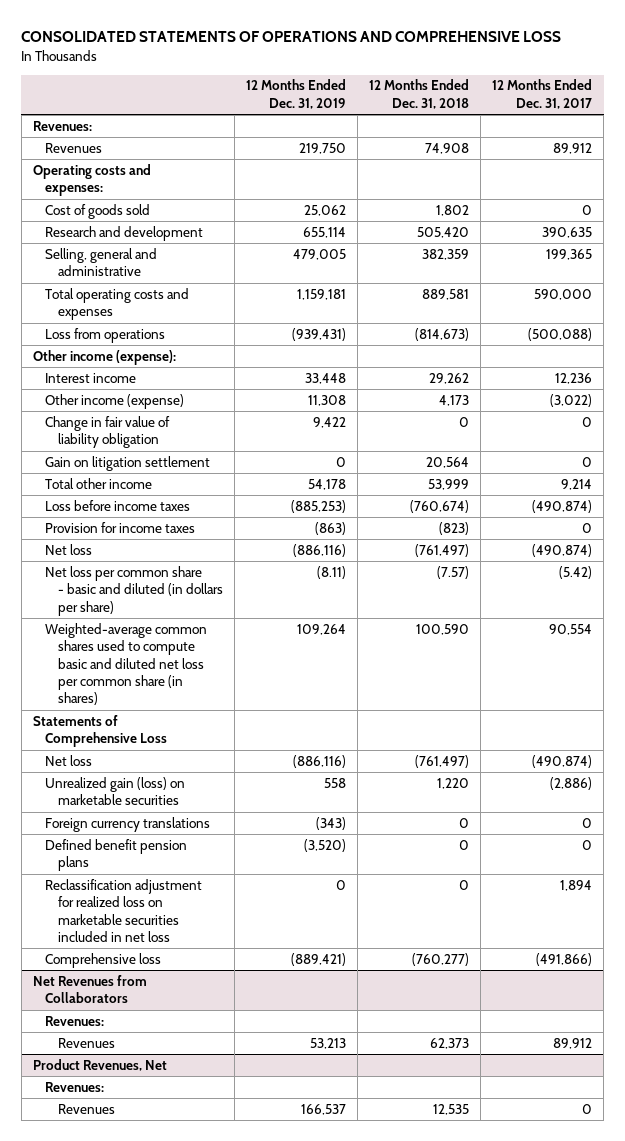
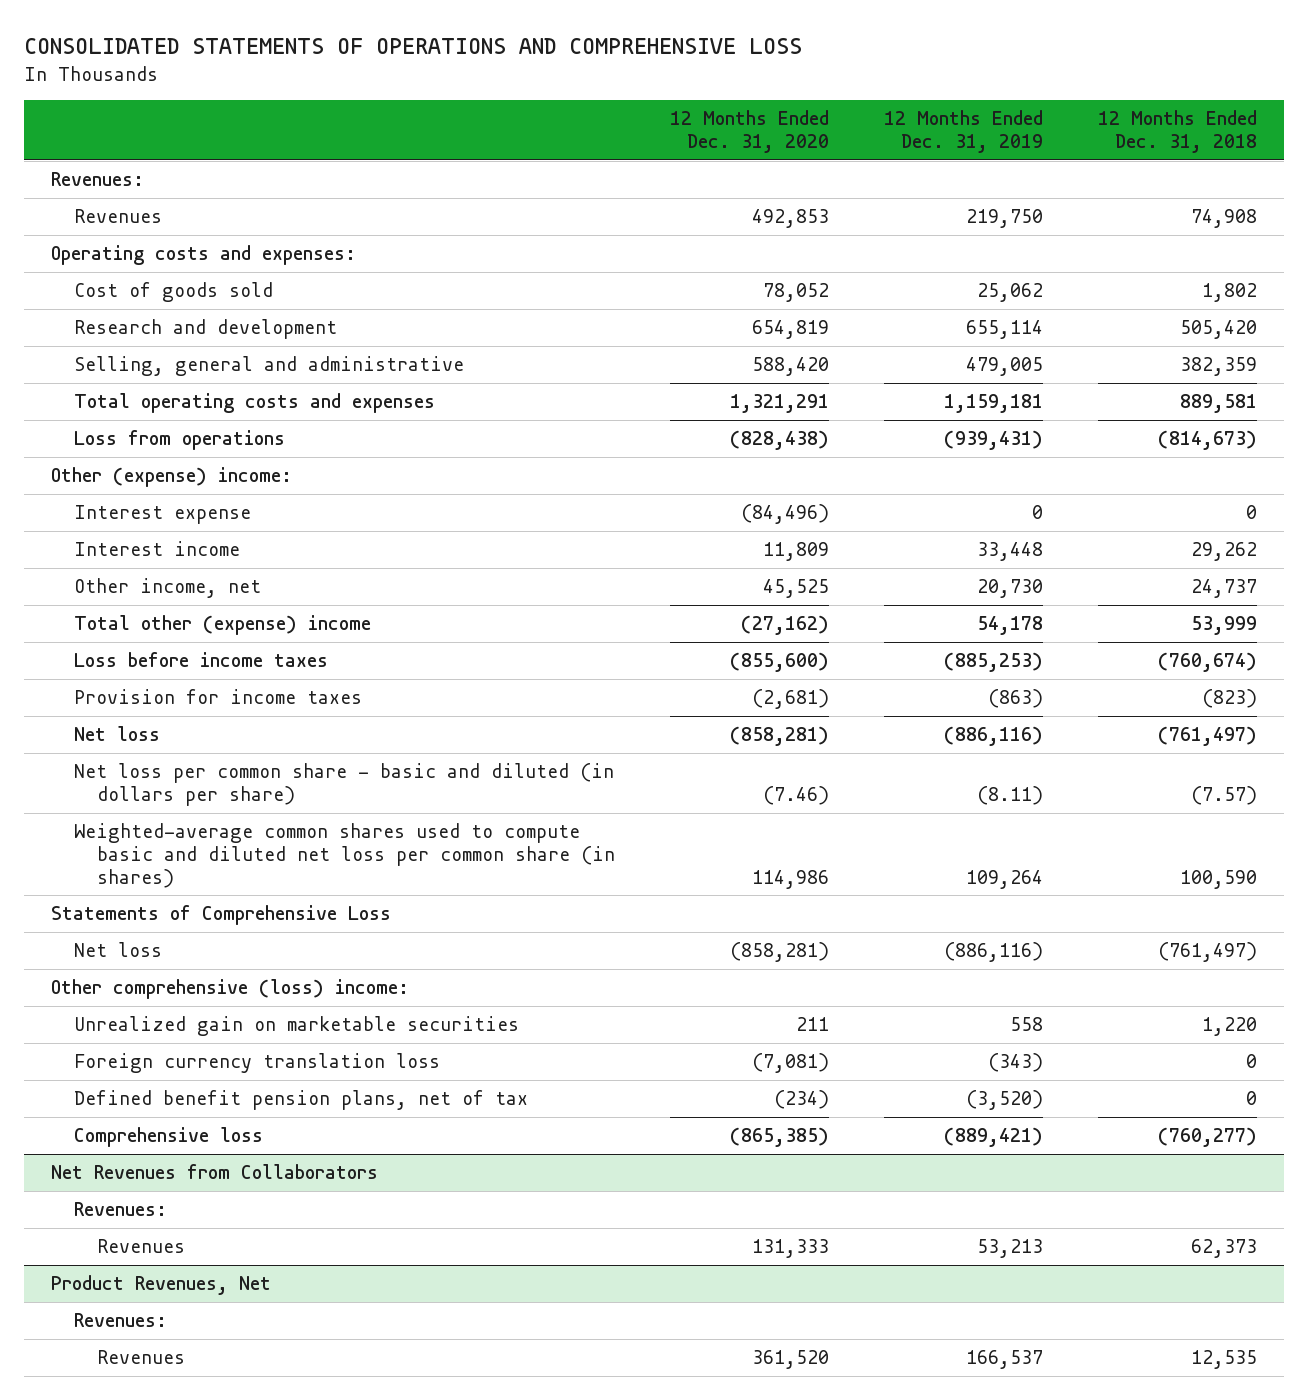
- | 12 Months Ended Dec. 31, 2019 | 12 Months Ended Dec. 31, 2018 | 12 Months Ended Dec. 31, 2017
+ | 12 Months Ended Dec. 31, 2020 | 12 Months Ended Dec. 31, 2019 | 12 Months Ended Dec. 31, 2018
- Other income (expense):
+ Other (expense) income:
+ Interest expense | (84,496) | 0 | 0
- Other income (expense) | 11,308 | 4,173 | (3,022)
- Change in fair value of liability obligation | 9,422 | 0 | 0
- Gain on litigation settlement | 0 | 20,564 | 0
- Total other income | 54,178 | 53,999 | 9,214
+ Other income, net | 45,525 | 20,730 | 24,737
+ Total other (expense) income | (27,162) | 54,178 | 53,999
- Unrealized gain (loss) on marketable securities | 558 | 1,220 | (2,886)
- Foreign currency translations | (343) | 0 | 0
- Defined benefit pension plans | (3,520) | 0 | 0
- Reclassification adjustment for realized loss on marketable securities included in net loss | 0 | 0 | 1,894
+ Other comprehensive (loss) income:
+ Unrealized gain on marketable securities | 211 | 558 | 1,220
+ Foreign currency translation loss | (7,081) | (343) | 0
+ Defined benefit pension plans, net of tax | (234) | (3,520) | 0

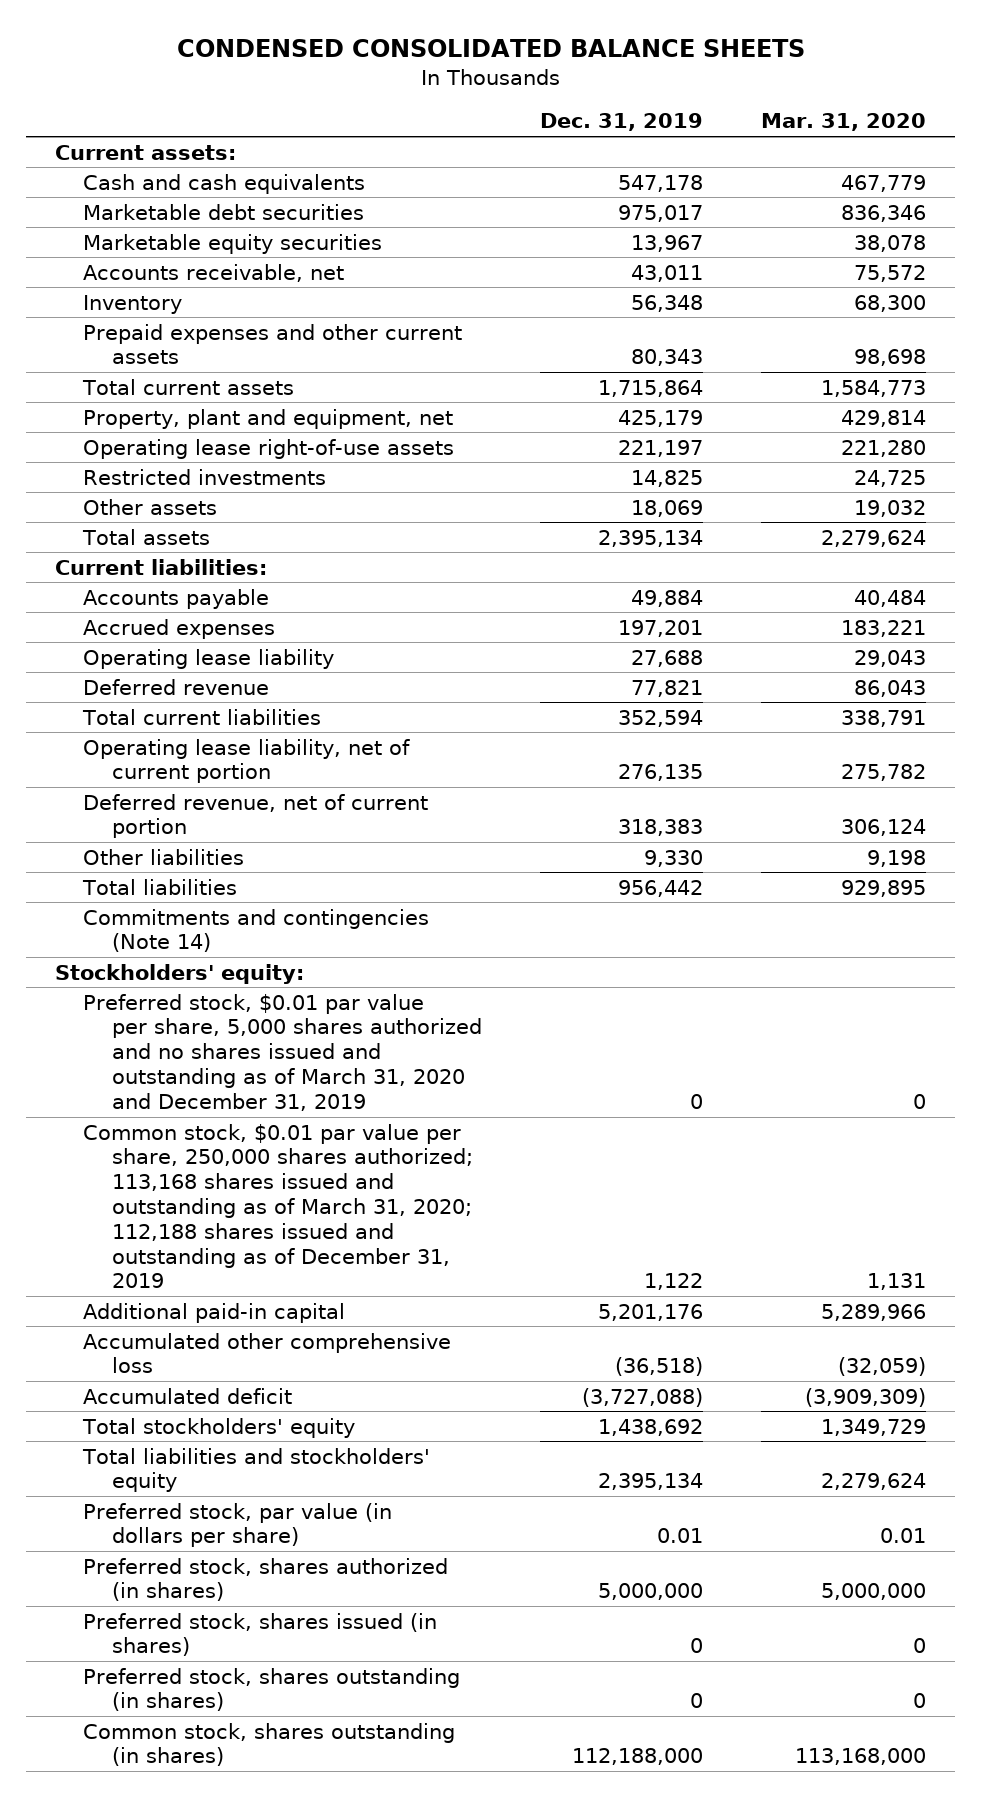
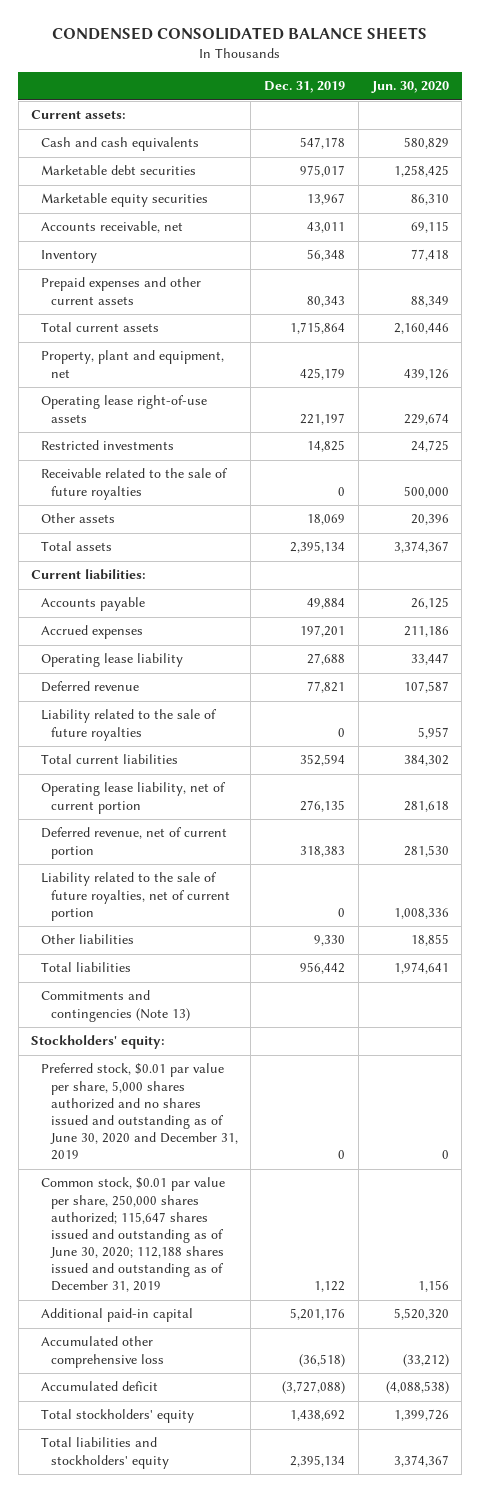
- | Dec. 31, 2019 | Mar. 31, 2020
+ | Dec. 31, 2019 | Jun. 30, 2020
+ Receivable related to the sale of future royalties | 0 | 500,000
+ Liability related to the sale of future royalties | 0 | 5,957
+ Liability related to the sale of future royalties, net of current portion | 0 | 1,008,336
- Commitments and contingencies (Note 14)
+ Commitments and contingencies (Note 13)
- Preferred stock, $0.01 par value per share, 5,000 shares authorized and no shares issued and outstanding as of March 31, 2020 and December 31, 2019 | 0 | 0
- Common stock, $0.01 par value per share, 250,000 shares authorized; 113,168 shares issued and outstanding as of March 31, 2020; 112,188 shares issued and outstanding as of December 31, 2019 | 1,122 | 1,131
+ Preferred stock, $0.01 par value per share, 5,000 shares authorized and no shares issued and outstanding as of June 30, 2020 and December 31, 2019 | 0 | 0
+ Common stock, $0.01 par value per share, 250,000 shares authorized; 115,647 shares issued and outstanding as of June 30, 2020; 112,188 shares issued and outstanding as of December 31, 2019 | 1,122 | 1,156
- Preferred stock, par value (in dollars per share) | 0.01 | 0.01
- Preferred stock, shares authorized (in shares) | 5,000,000 | 5,000,000
- Preferred stock, shares issued (in shares) | 0 | 0
- Preferred stock, shares outstanding (in shares) | 0 | 0
- Common stock, shares outstanding (in shares) | 112,188,000 | 113,168,000

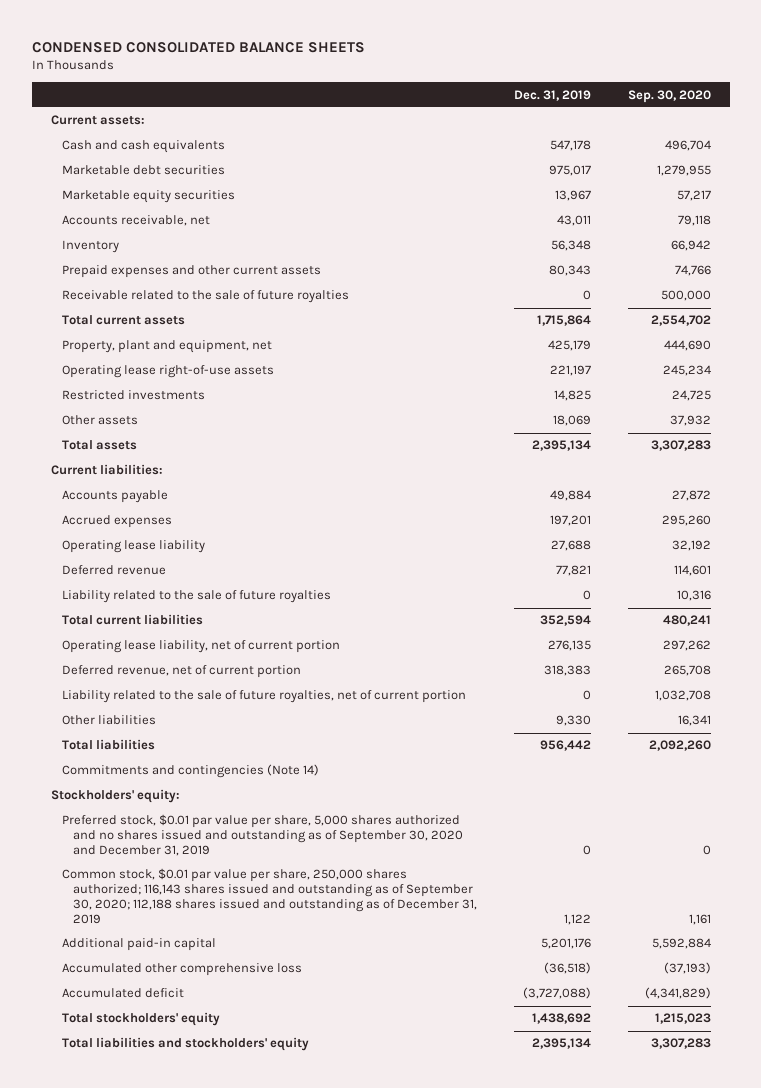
- | Dec. 31, 2019 | Jun. 30, 2020
+ | Dec. 31, 2019 | Sep. 30, 2020
moved up: Receivable related to the sale of future royalties | 0 | 500,000
- Commitments and contingencies (Note 13)
+ Commitments and contingencies (Note 14)
- Preferred stock, $0.01 par value per share, 5,000 shares authorized and no shares issued and outstanding as of June 30, 2020 and December 31, 2019 | 0 | 0
- Common stock, $0.01 par value per share, 250,000 shares authorized; 115,647 shares issued and outstanding as of June 30, 2020; 112,188 shares issued and outstanding as of December 31, 2019 | 1,122 | 1,156
+ Preferred stock, $0.01 par value per share, 5,000 shares authorized and no shares issued and outstanding as of September 30, 2020 and December 31, 2019 | 0 | 0
+ Common stock, $0.01 par value per share, 250,000 shares authorized; 116,143 shares issued and outstanding as of September 30, 2020; 112,188 shares issued and outstanding as of December 31, 2019 | 1,122 | 1,161

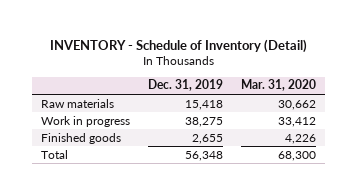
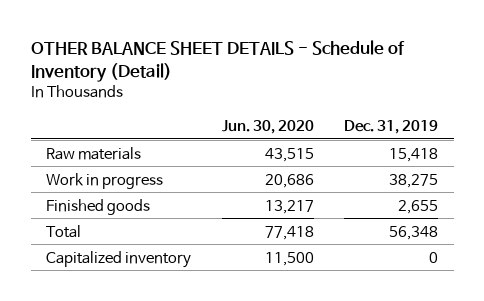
- INVENTORY - Schedule of Inventory (Detail)
+ OTHER BALANCE SHEET DETAILS - Schedule of Inventory (Detail)
- | Dec. 31, 2019 | Mar. 31, 2020
+ | Jun. 30, 2020 | Dec. 31, 2019
+ Capitalized inventory | 11,500 | 0

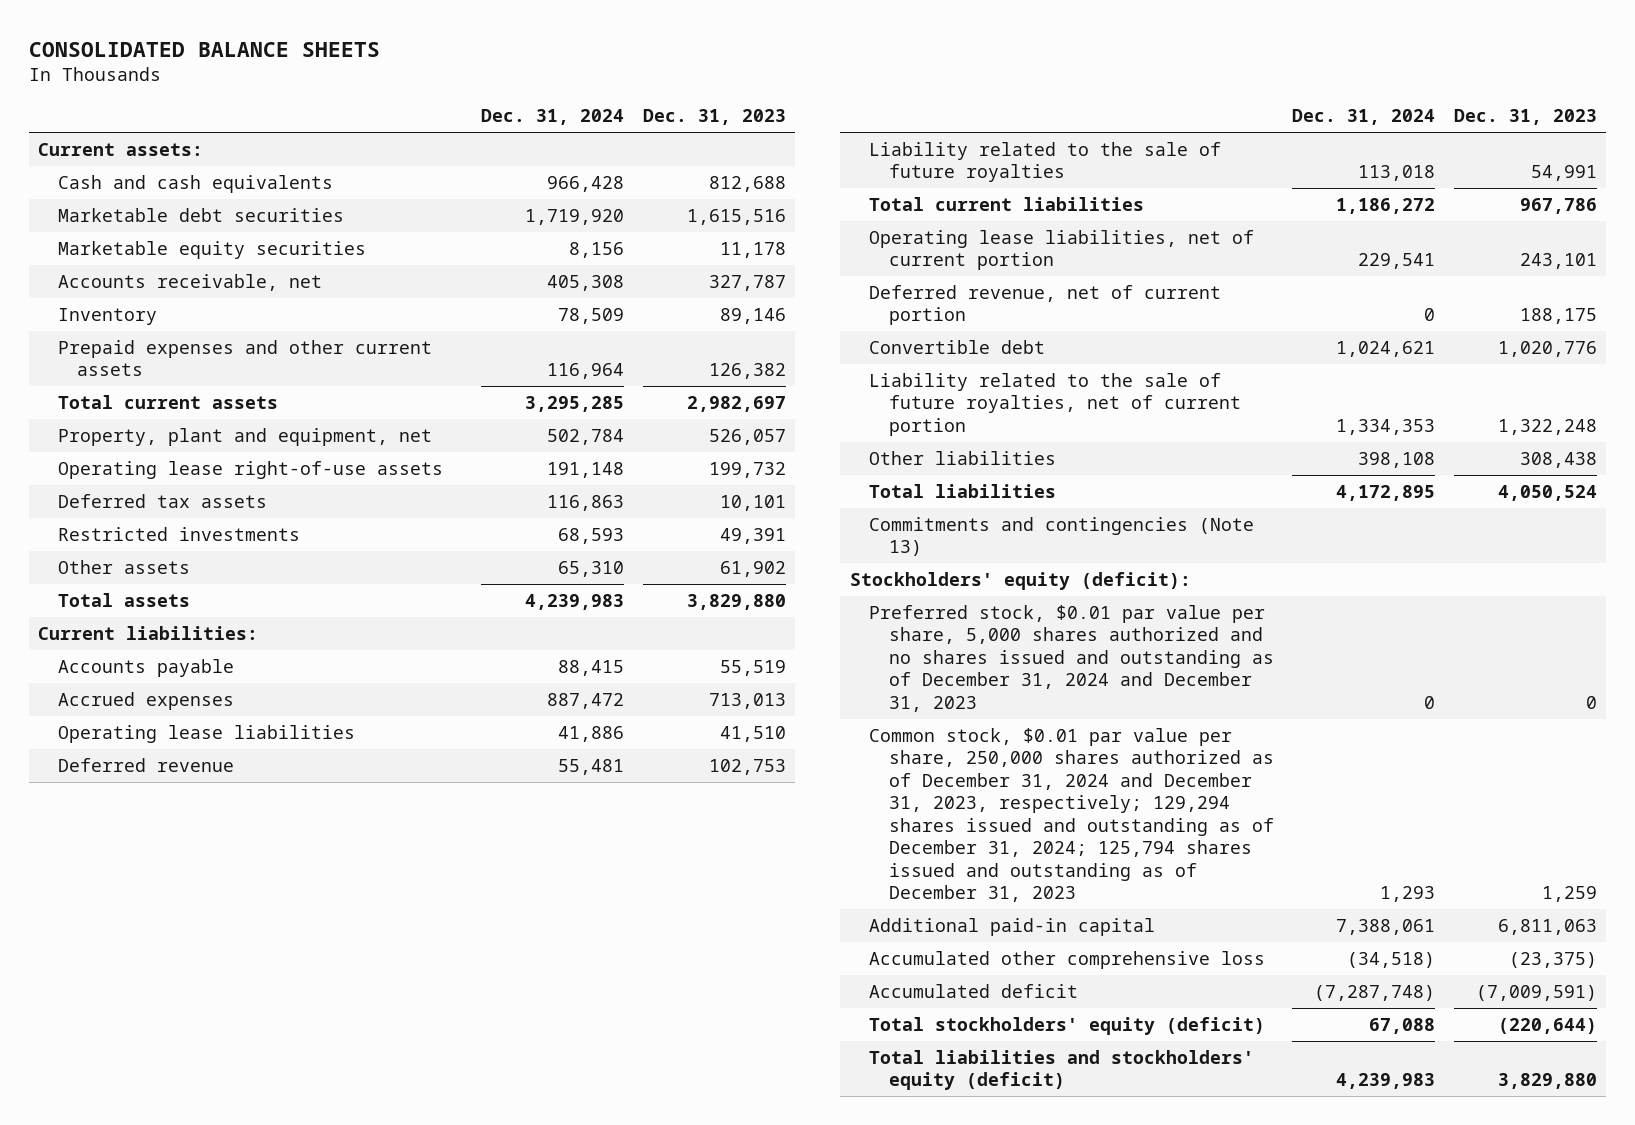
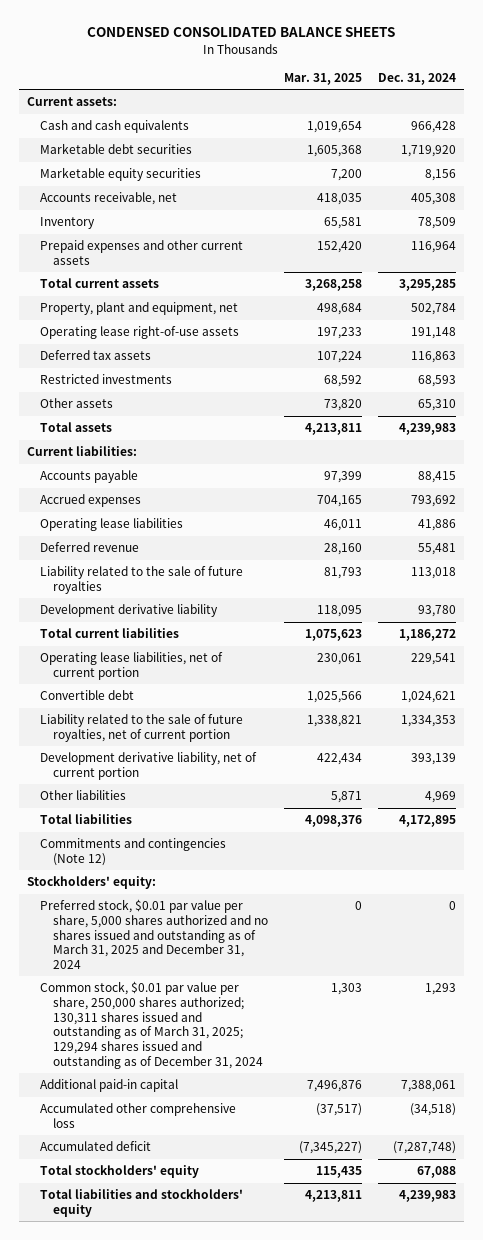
- CONSOLIDATED BALANCE SHEETS
+ CONDENSED CONSOLIDATED BALANCE SHEETS
- | Dec. 31, 2024 | Dec. 31, 2023
+ | Mar. 31, 2025 | Dec. 31, 2024
- Accrued expenses | 887,472 | 713,013
+ Accrued expenses | 704,165 | 793,692
+ Development derivative liability | 118,095 | 93,780
- Deferred revenue, net of current portion | 0 | 188,175
- Other liabilities | 398,108 | 308,438
+ Development derivative liability, net of current portion | 422,434 | 393,139
+ Other liabilities | 5,871 | 4,969
- Commitments and contingencies (Note 13)
- Stockholders' equity (deficit):
- Preferred stock, $0.01 par value per share, 5,000 shares authorized and no shares issued and outstanding as of December 31, 2024 and December 31, 2023 | 0 | 0
- Common stock, $0.01 par value per share, 250,000 shares authorized as of December 31, 2024 and December 31, 2023, respectively; 129,294 shares issued and outstanding as of December 31, 2024; 125,794 shares issued and outstanding as of December 31, 2023 | 1,293 | 1,259
+ Commitments and contingencies (Note 12)
+ Stockholders' equity:
+ Preferred stock, $0.01 par value per share, 5,000 shares authorized and no shares issued and outstanding as of March 31, 2025 and December 31, 2024 | 0 | 0
+ Common stock, $0.01 par value per share, 250,000 shares authorized; 130,311 shares issued and outstanding as of March 31, 2025; 129,294 shares issued and outstanding as of December 31, 2024 | 1,303 | 1,293
- Total stockholders' equity (deficit) | 67,088 | (220,644)
- Total liabilities and stockholders' equity (deficit) | 4,239,983 | 3,829,880
+ Total stockholders' equity | 115,435 | 67,088
+ Total liabilities and stockholders' equity | 4,213,811 | 4,239,983

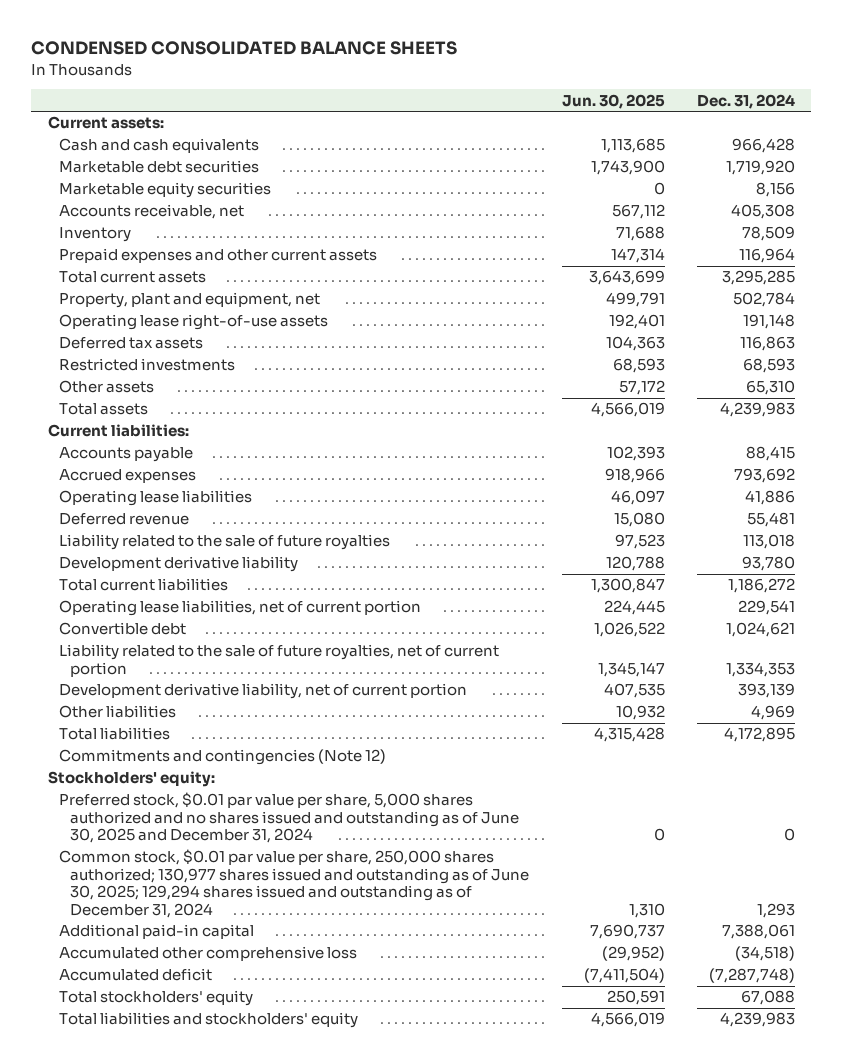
- | Mar. 31, 2025 | Dec. 31, 2024
+ | Jun. 30, 2025 | Dec. 31, 2024
- Preferred stock, $0.01 par value per share, 5,000 shares authorized and no shares issued and outstanding as of March 31, 2025 and December 31, 2024 | 0 | 0
- Common stock, $0.01 par value per share, 250,000 shares authorized; 130,311 shares issued and outstanding as of March 31, 2025; 129,294 shares issued and outstanding as of December 31, 2024 | 1,303 | 1,293
+ Preferred stock, $0.01 par value per share, 5,000 shares authorized and no shares issued and outstanding as of June 30, 2025 and December 31, 2024 | 0 | 0
+ Common stock, $0.01 par value per share, 250,000 shares authorized; 130,977 shares issued and outstanding as of June 30, 2025; 129,294 shares issued and outstanding as of December 31, 2024 | 1,310 | 1,293

